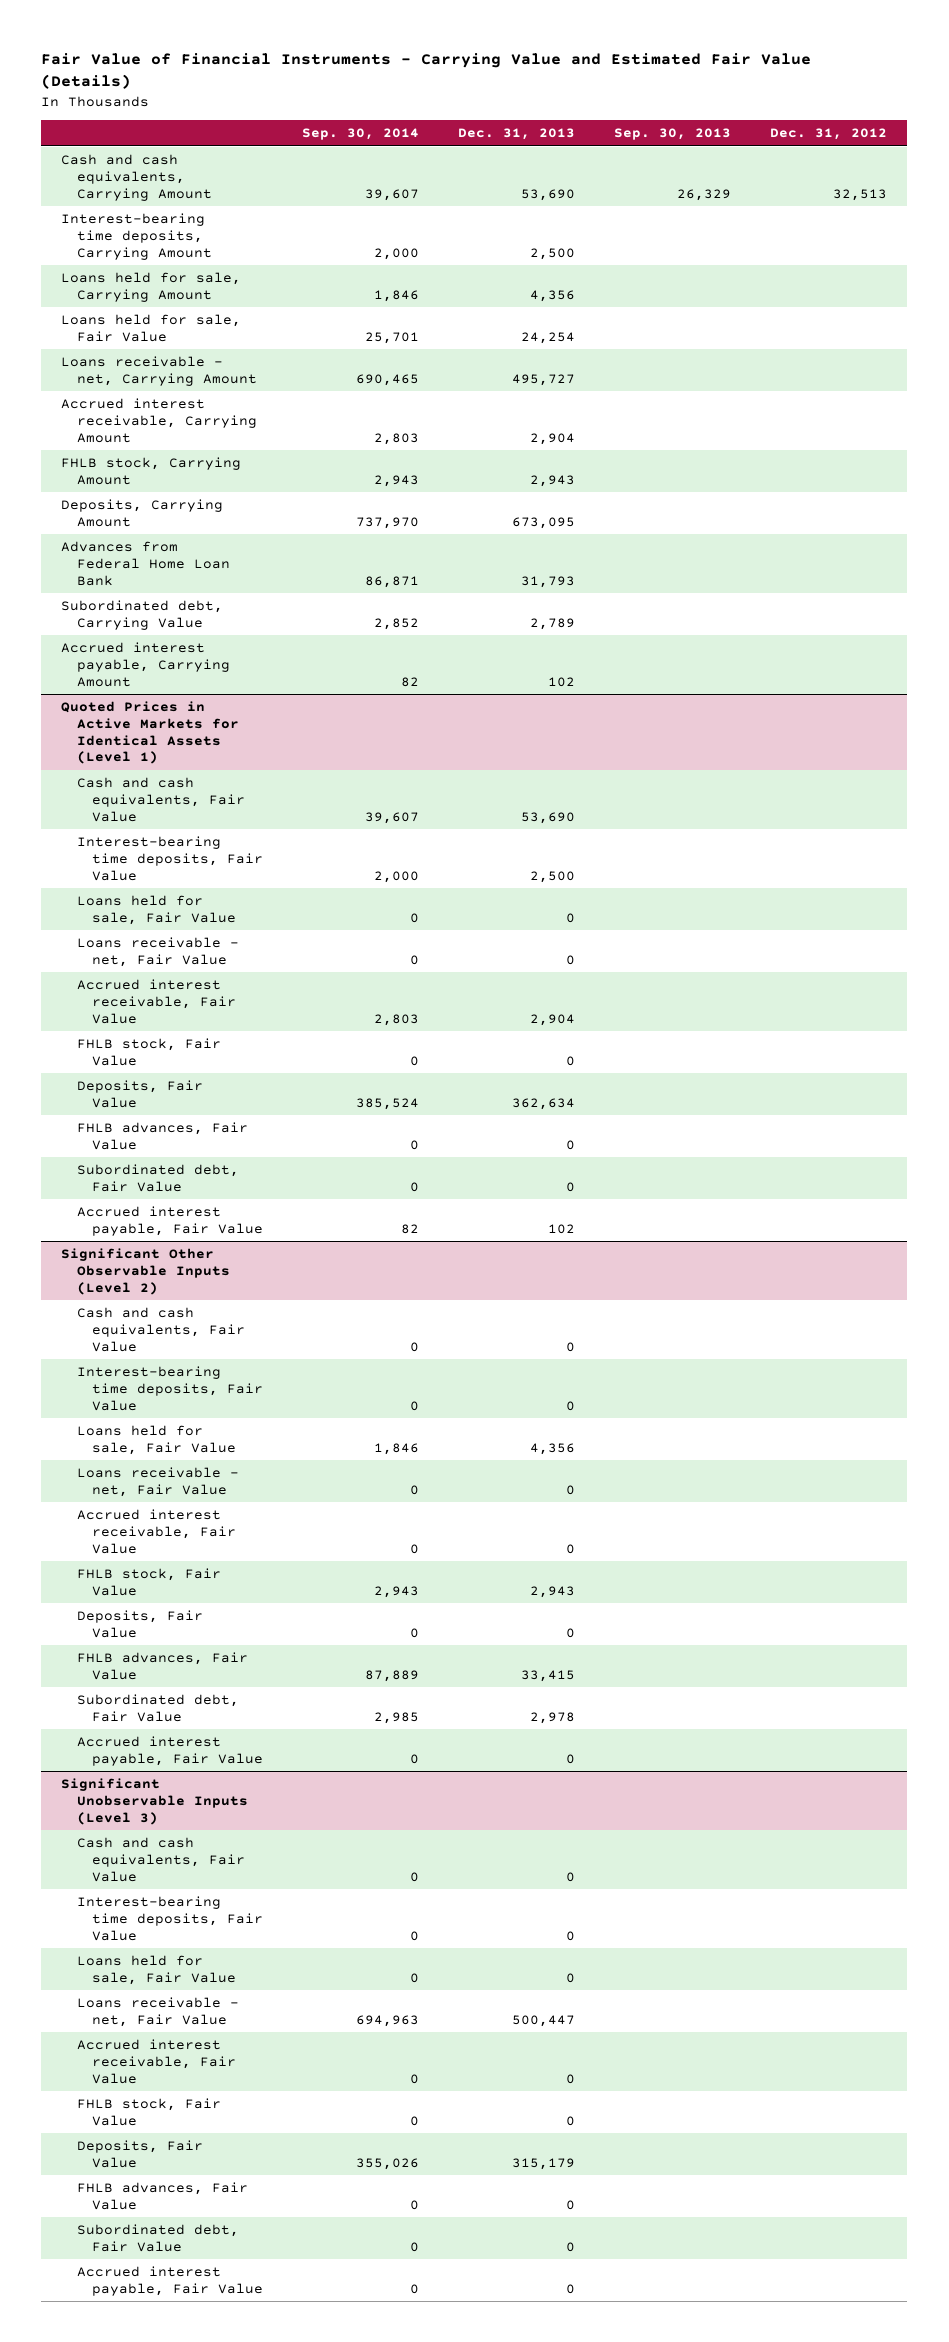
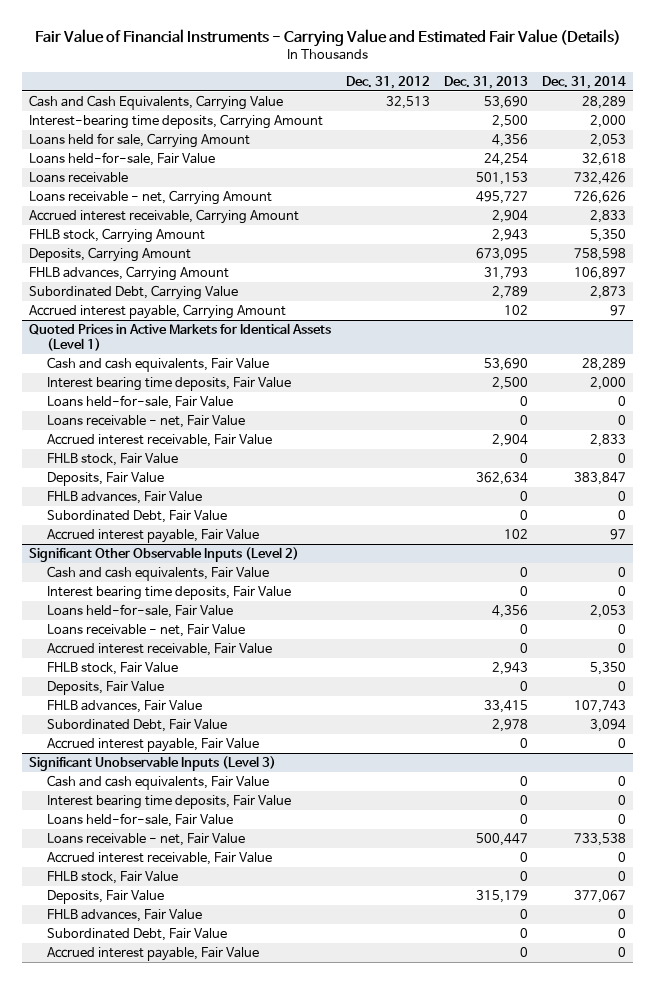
- | Sep. 30, 2014 | Dec. 31, 2013 | Sep. 30, 2013 | Dec. 31, 2012
+ | Dec. 31, 2012 | Dec. 31, 2013 | Dec. 31, 2014
- Cash and cash equivalents, Carrying Amount | 39,607 | 53,690 | 26,329 | 32,513
+ Cash and Cash Equivalents, Carrying Value | 32,513 | 53,690 | 28,289
- Loans held for sale, Fair Value | 25,701 | 24,254 | |
+ Loans held-for-sale, Fair Value | | 24,254 | 32,618
+ Loans receivable | | 501,153 | 732,426
- Advances from Federal Home Loan Bank | 86,871 | 31,793 | |
- Subordinated debt, Carrying Value | 2,852 | 2,789 | |
+ FHLB advances, Carrying Amount | | 31,793 | 106,897
+ Subordinated Debt, Carrying Value | | 2,789 | 2,873
@ Quoted Prices in Active Markets for Identical Assets (Level 1)
- Interest-bearing time deposits, Fair Value | 2,000 | 2,500 | |
- Loans held for sale, Fair Value | 0 | 0 | |
+ Interest bearing time deposits, Fair Value | | 2,500 | 2,000
+ Loans held-for-sale, Fair Value | | 0 | 0
- Subordinated debt, Fair Value | 0 | 0 | |
+ Subordinated Debt, Fair Value | | 0 | 0
@ Significant Other Observable Inputs (Level 2)
- Interest-bearing time deposits, Fair Value | 0 | 0 | |
- Loans held for sale, Fair Value | 1,846 | 4,356 | |
+ Interest bearing time deposits, Fair Value | | 0 | 0
+ Loans held-for-sale, Fair Value | | 4,356 | 2,053
- Subordinated debt, Fair Value | 2,985 | 2,978 | |
+ Subordinated Debt, Fair Value | | 2,978 | 3,094
@ Significant Unobservable Inputs (Level 3)
- Interest-bearing time deposits, Fair Value | 0 | 0 | |
- Loans held for sale, Fair Value | 0 | 0 | |
+ Interest bearing time deposits, Fair Value | | 0 | 0
+ Loans held-for-sale, Fair Value | | 0 | 0
- Subordinated debt, Fair Value | 0 | 0 | |
+ Subordinated Debt, Fair Value | | 0 | 0

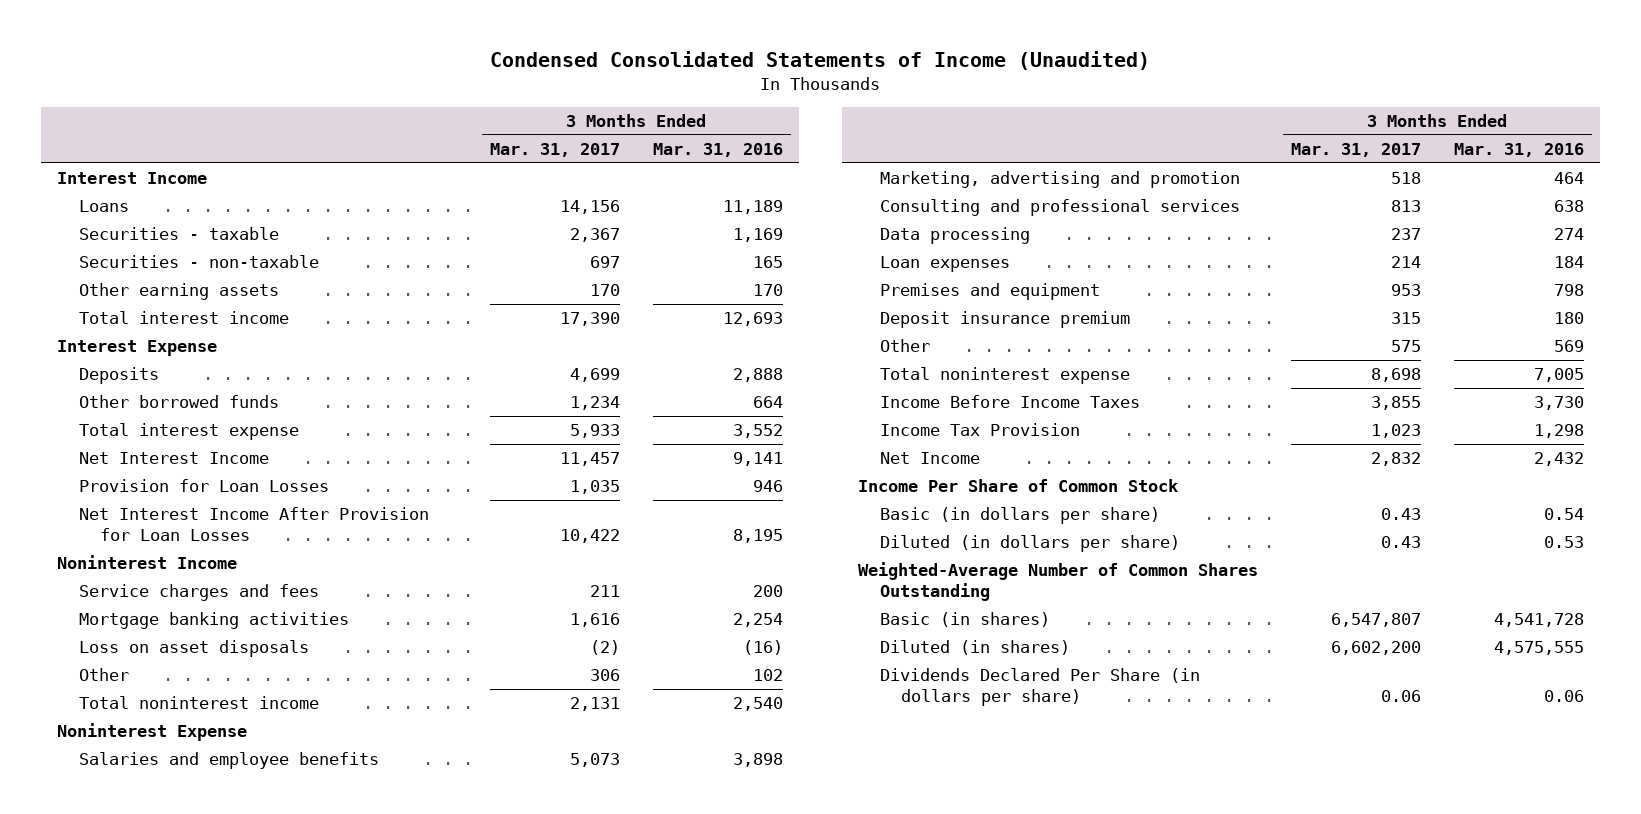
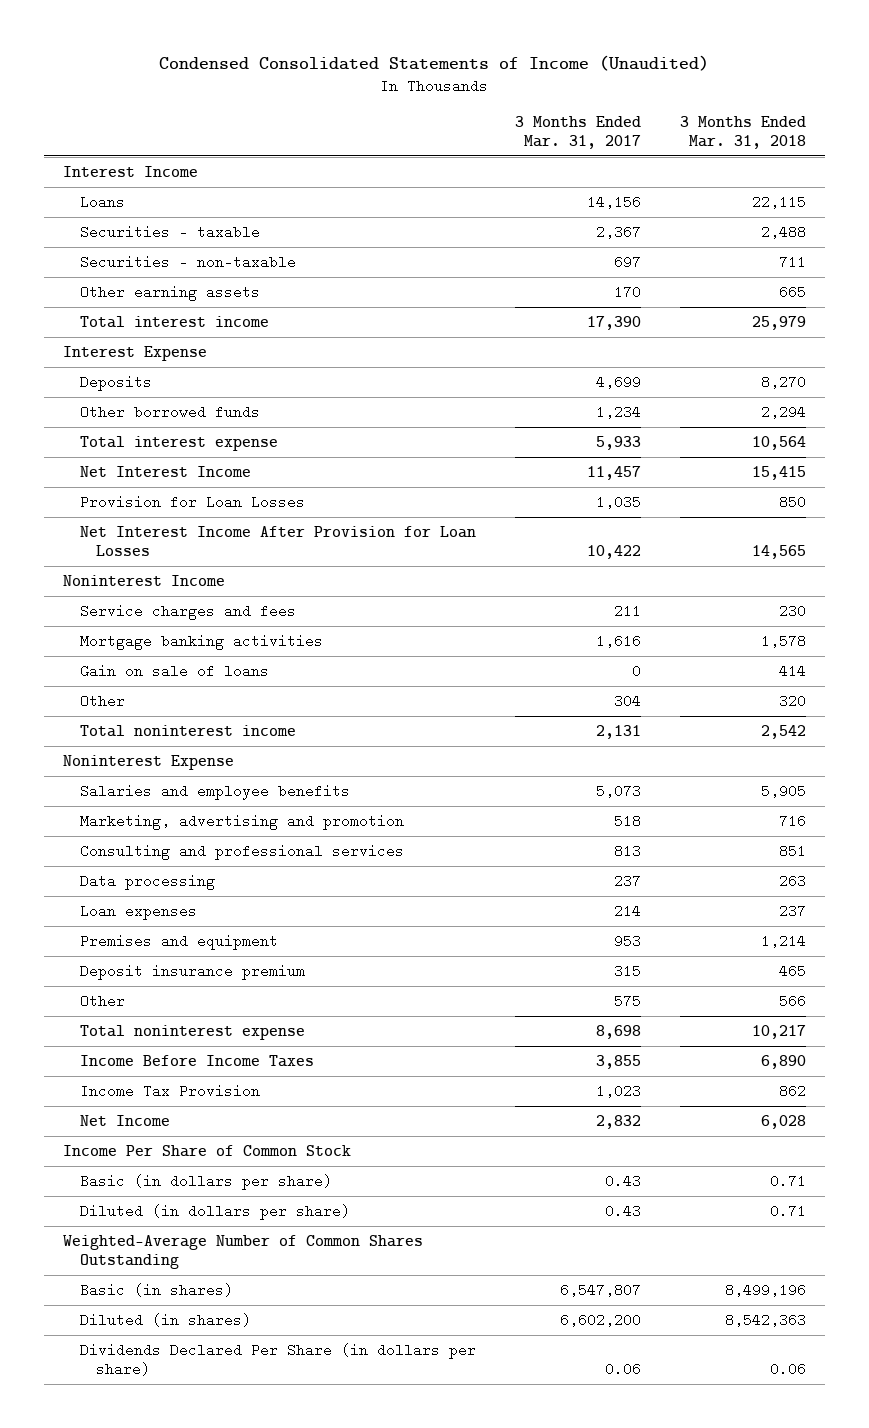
- | 3 Months Ended Mar. 31, 2017 | 3 Months Ended Mar. 31, 2016
+ | 3 Months Ended Mar. 31, 2017 | 3 Months Ended Mar. 31, 2018
- Loss on asset disposals | (2) | (16)
- Other | 306 | 102
+ Gain on sale of loans | 0 | 414
+ Other | 304 | 320

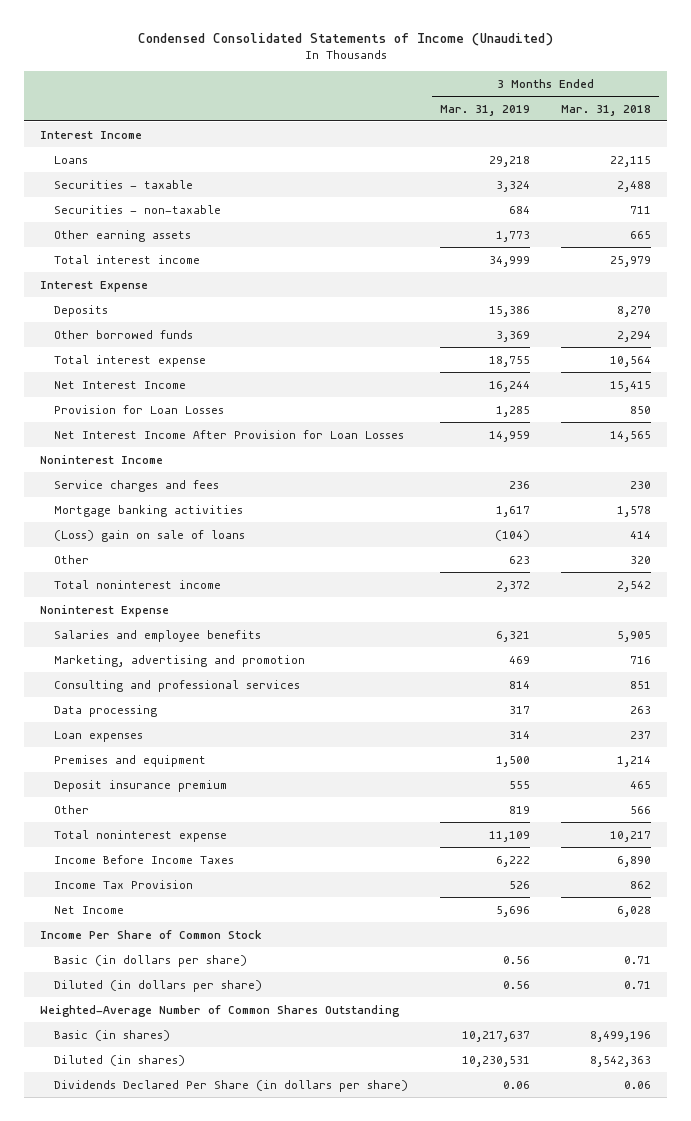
- | 3 Months Ended Mar. 31, 2017 | 3 Months Ended Mar. 31, 2018
+ | 3 Months Ended Mar. 31, 2019 | 3 Months Ended Mar. 31, 2018
- Gain on sale of loans | 0 | 414
+ (Loss) gain on sale of loans | (104) | 414

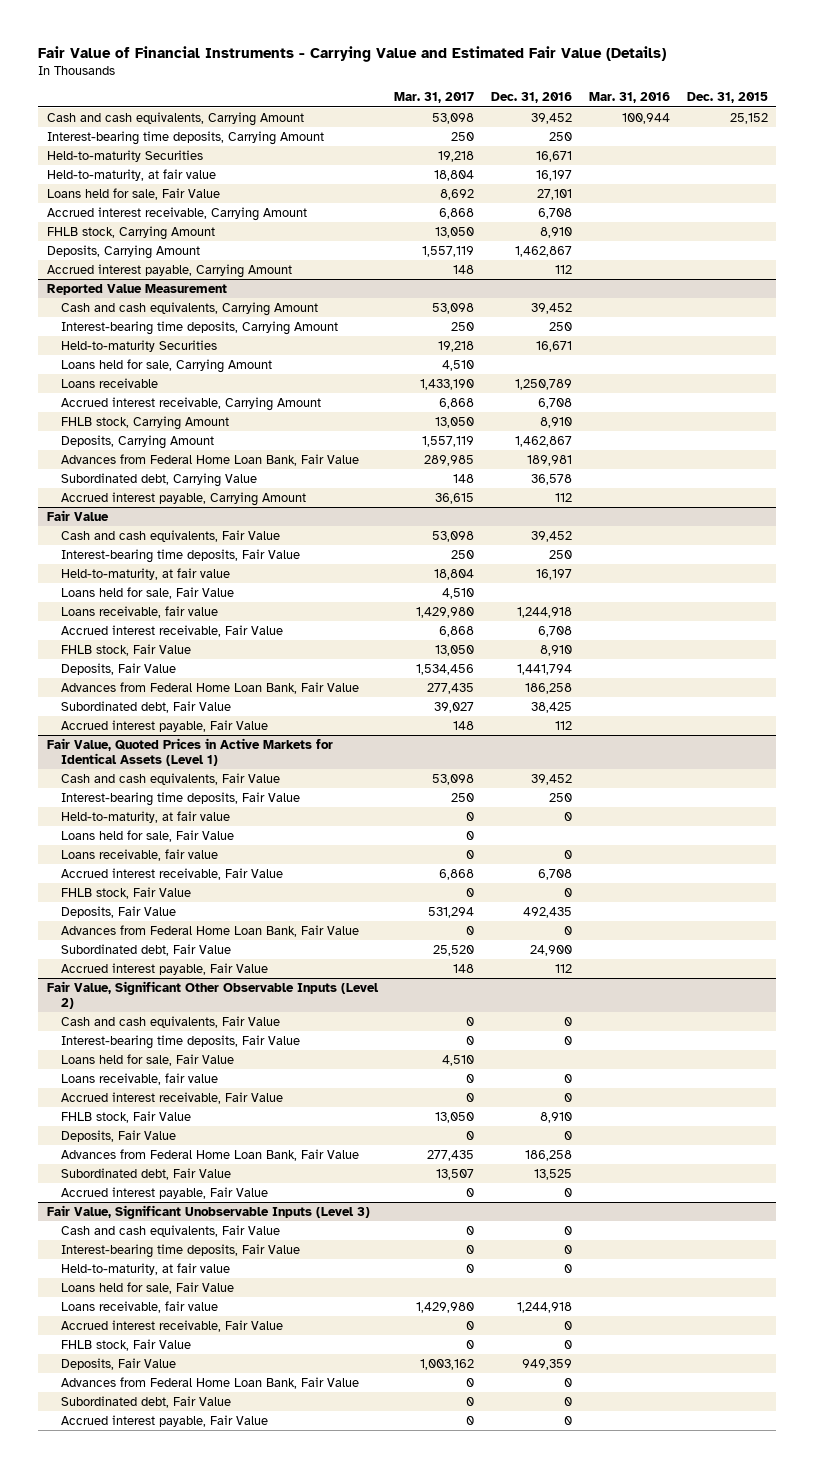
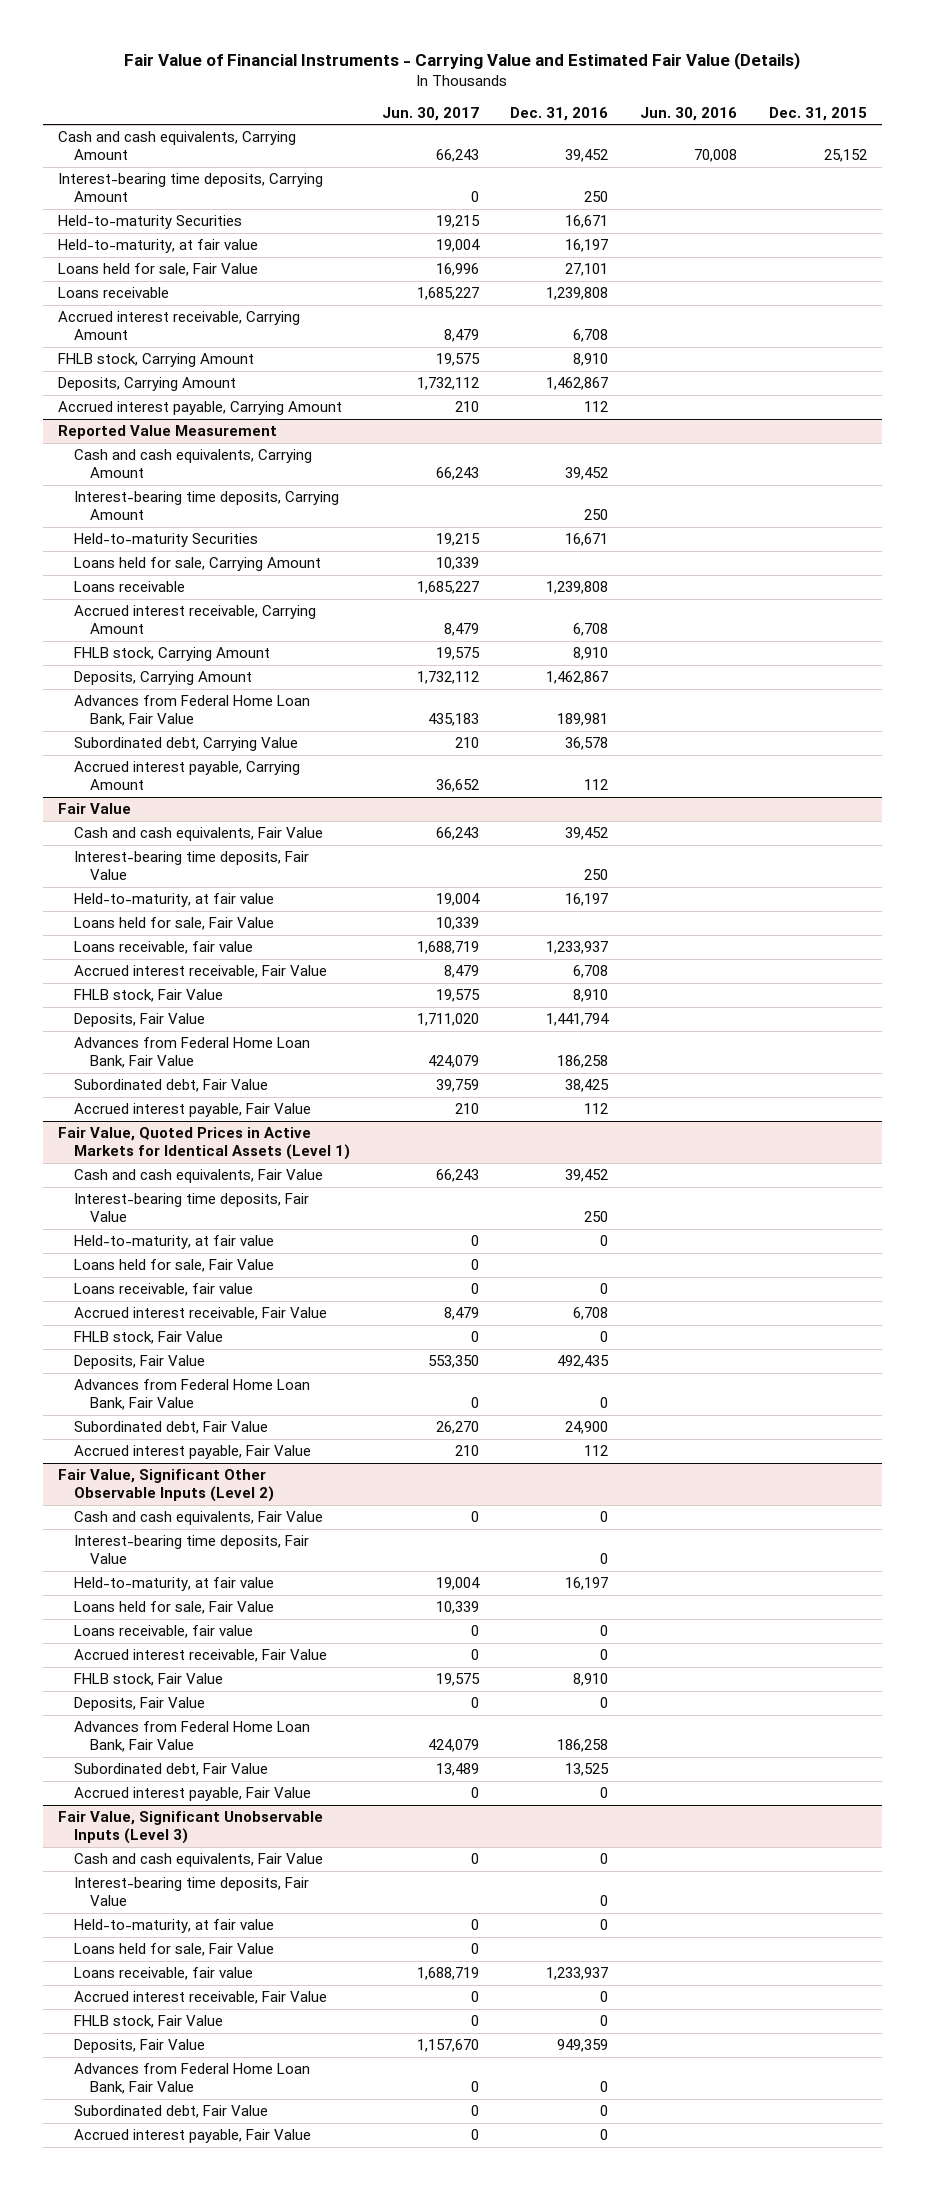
- | Mar. 31, 2017 | Dec. 31, 2016 | Mar. 31, 2016 | Dec. 31, 2015
+ | Jun. 30, 2017 | Dec. 31, 2016 | Jun. 30, 2016 | Dec. 31, 2015
+ Loans receivable | 1,685,227 | 1,239,808 | |
@ Reported Value Measurement
- Loans receivable | 1,433,190 | 1,250,789 | |
+ Loans receivable | 1,685,227 | 1,239,808 | |
@ Fair Value
- Loans receivable, fair value | 1,429,980 | 1,244,918 | |
+ Loans receivable, fair value | 1,688,719 | 1,233,937 | |
@ Fair Value, Significant Other Observable Inputs (Level 2)
+ Held-to-maturity, at fair value | 19,004 | 16,197 | |
@ Fair Value, Significant Unobservable Inputs (Level 3)
- Loans receivable, fair value | 1,429,980 | 1,244,918 | |
+ Loans receivable, fair value | 1,688,719 | 1,233,937 | |

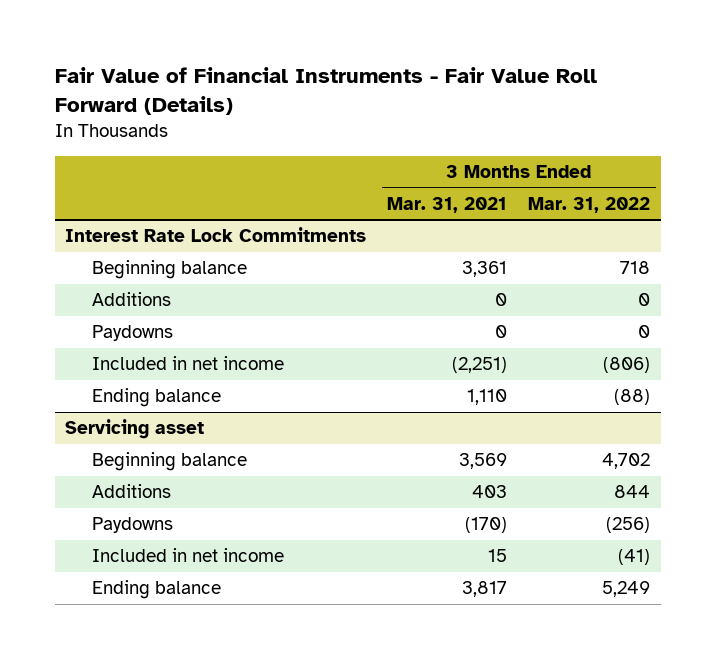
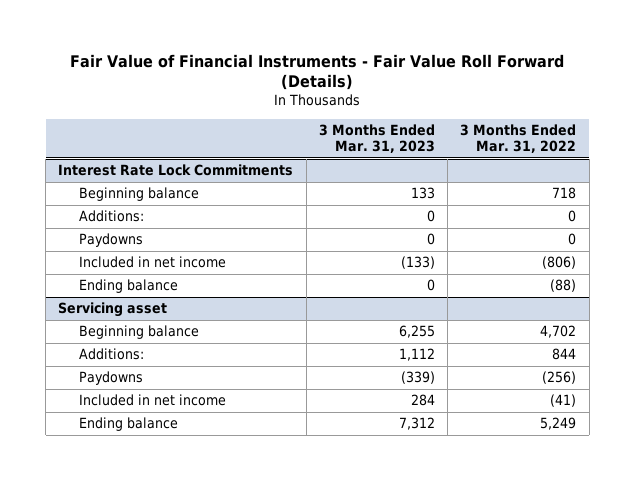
- | 3 Months Ended Mar. 31, 2021 | 3 Months Ended Mar. 31, 2022
+ | 3 Months Ended Mar. 31, 2023 | 3 Months Ended Mar. 31, 2022
@ Interest Rate Lock Commitments
- Additions | 0 | 0
+ Additions: | 0 | 0
@ Servicing asset
- Additions | 403 | 844
+ Additions: | 1,112 | 844

